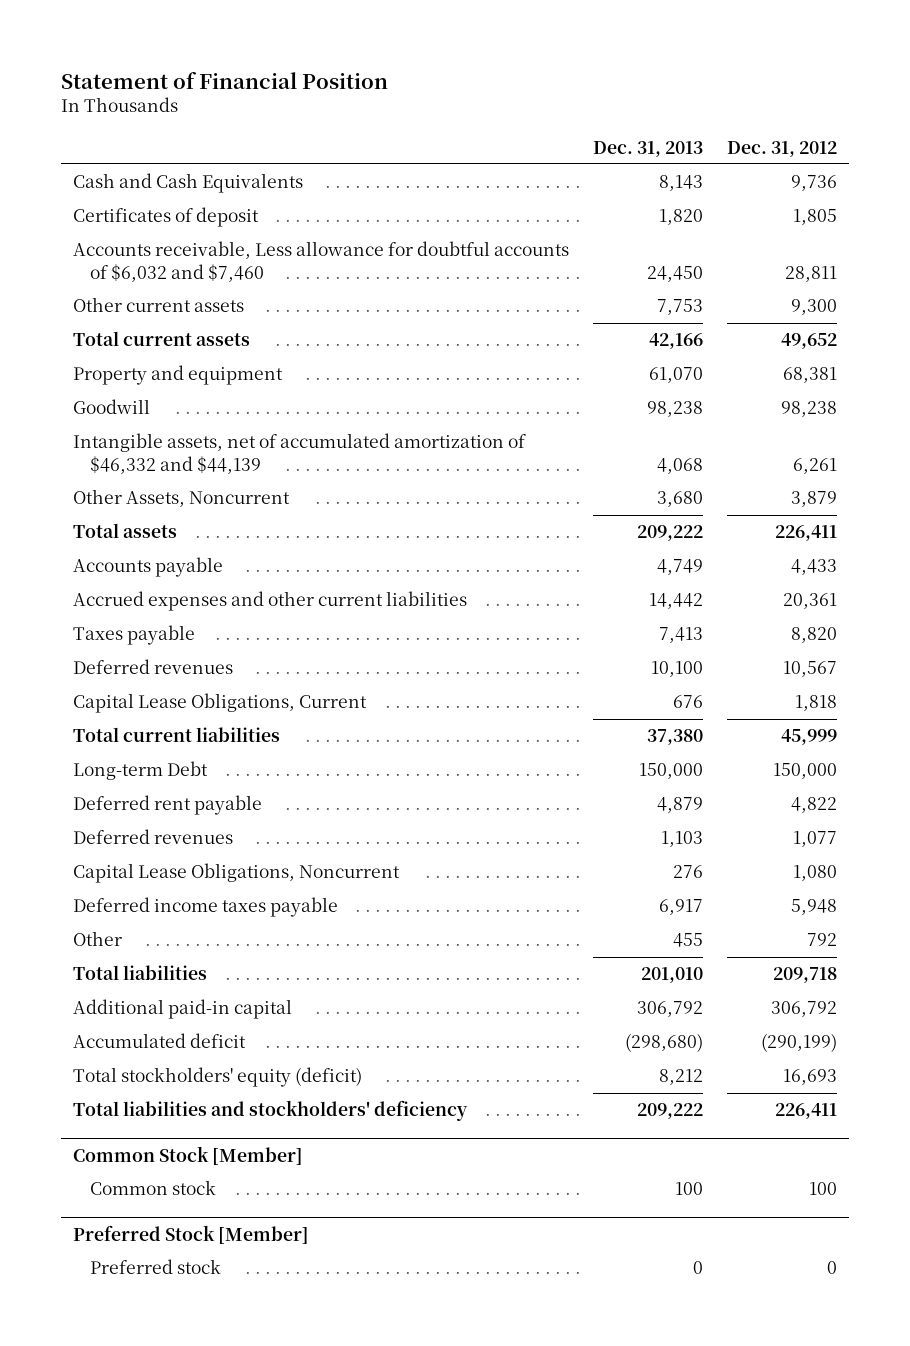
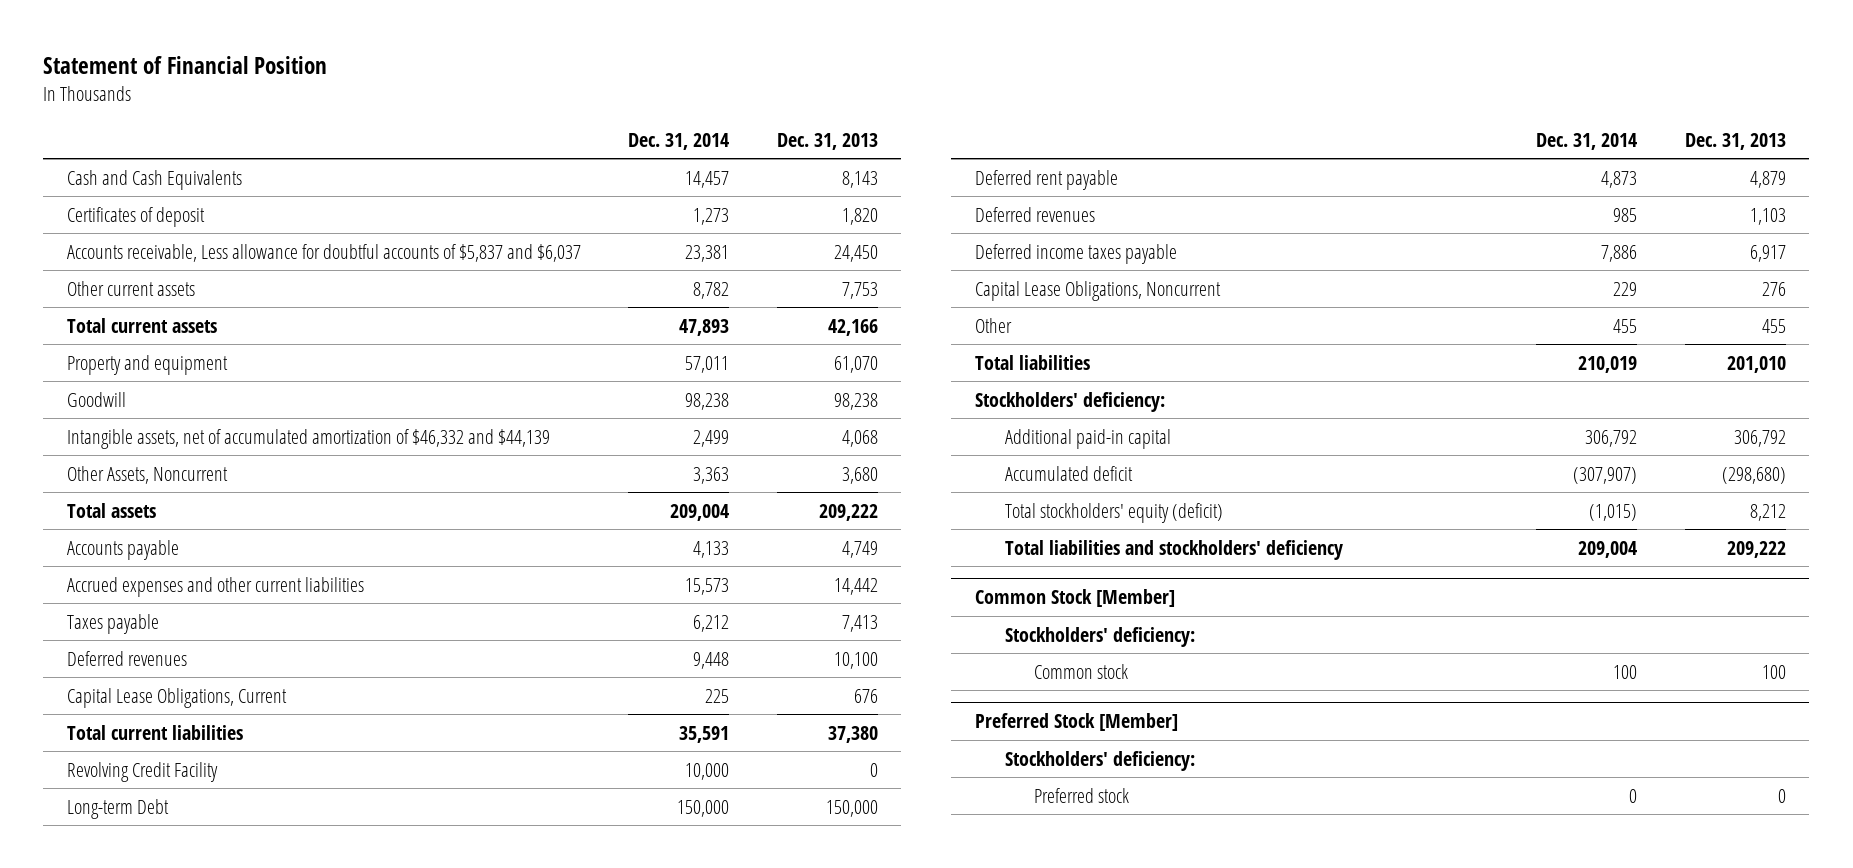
- | Dec. 31, 2013 | Dec. 31, 2012
+ | Dec. 31, 2014 | Dec. 31, 2013
- Accounts receivable, Less allowance for doubtful accounts of $6,032 and $7,460 | 24,450 | 28,811
+ Accounts receivable, Less allowance for doubtful accounts of $5,837 and $6,037 | 23,381 | 24,450
+ Revolving Credit Facility | 10,000 | 0
moved down: Capital Lease Obligations, Noncurrent | 229 | 276
+ Stockholders' deficiency:
@ Common Stock [Member]
+ Stockholders' deficiency:
@ Preferred Stock [Member]
+ Stockholders' deficiency:

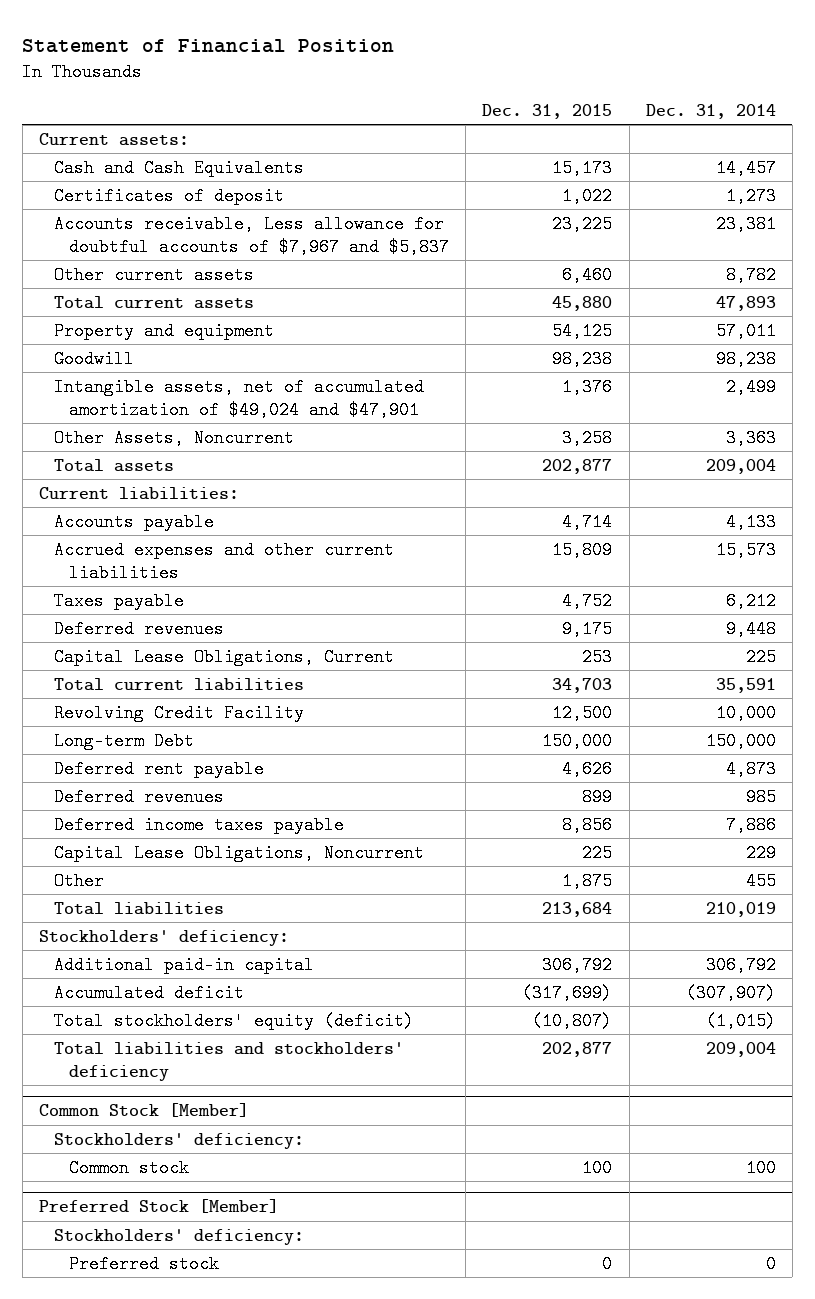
- | Dec. 31, 2014 | Dec. 31, 2013
+ | Dec. 31, 2015 | Dec. 31, 2014
+ Current assets:
- Accounts receivable, Less allowance for doubtful accounts of $5,837 and $6,037 | 23,381 | 24,450
+ Accounts receivable, Less allowance for doubtful accounts of $7,967 and $5,837 | 23,225 | 23,381
- Intangible assets, net of accumulated amortization of $46,332 and $44,139 | 2,499 | 4,068
+ Intangible assets, net of accumulated amortization of $49,024 and $47,901 | 1,376 | 2,499
+ Current liabilities:

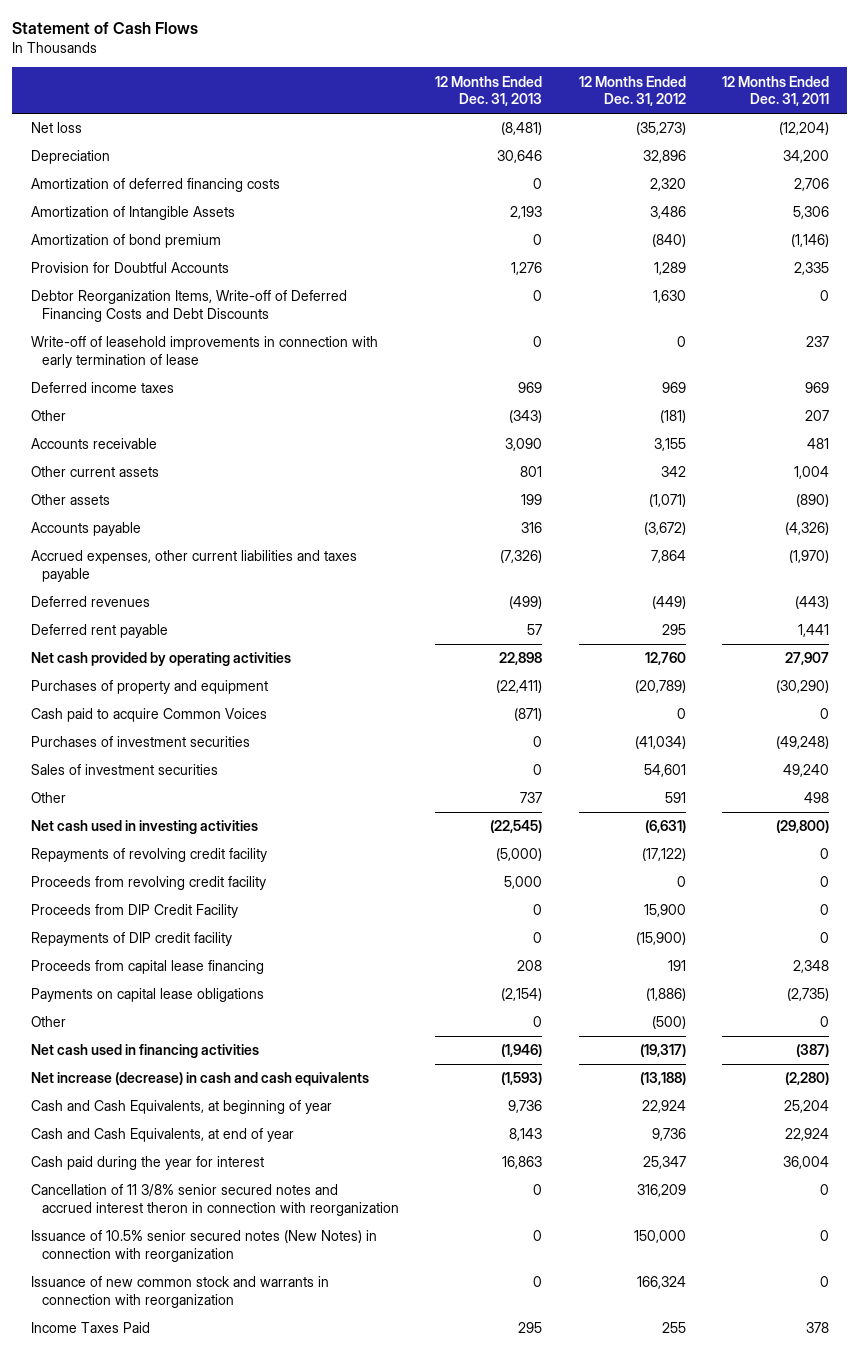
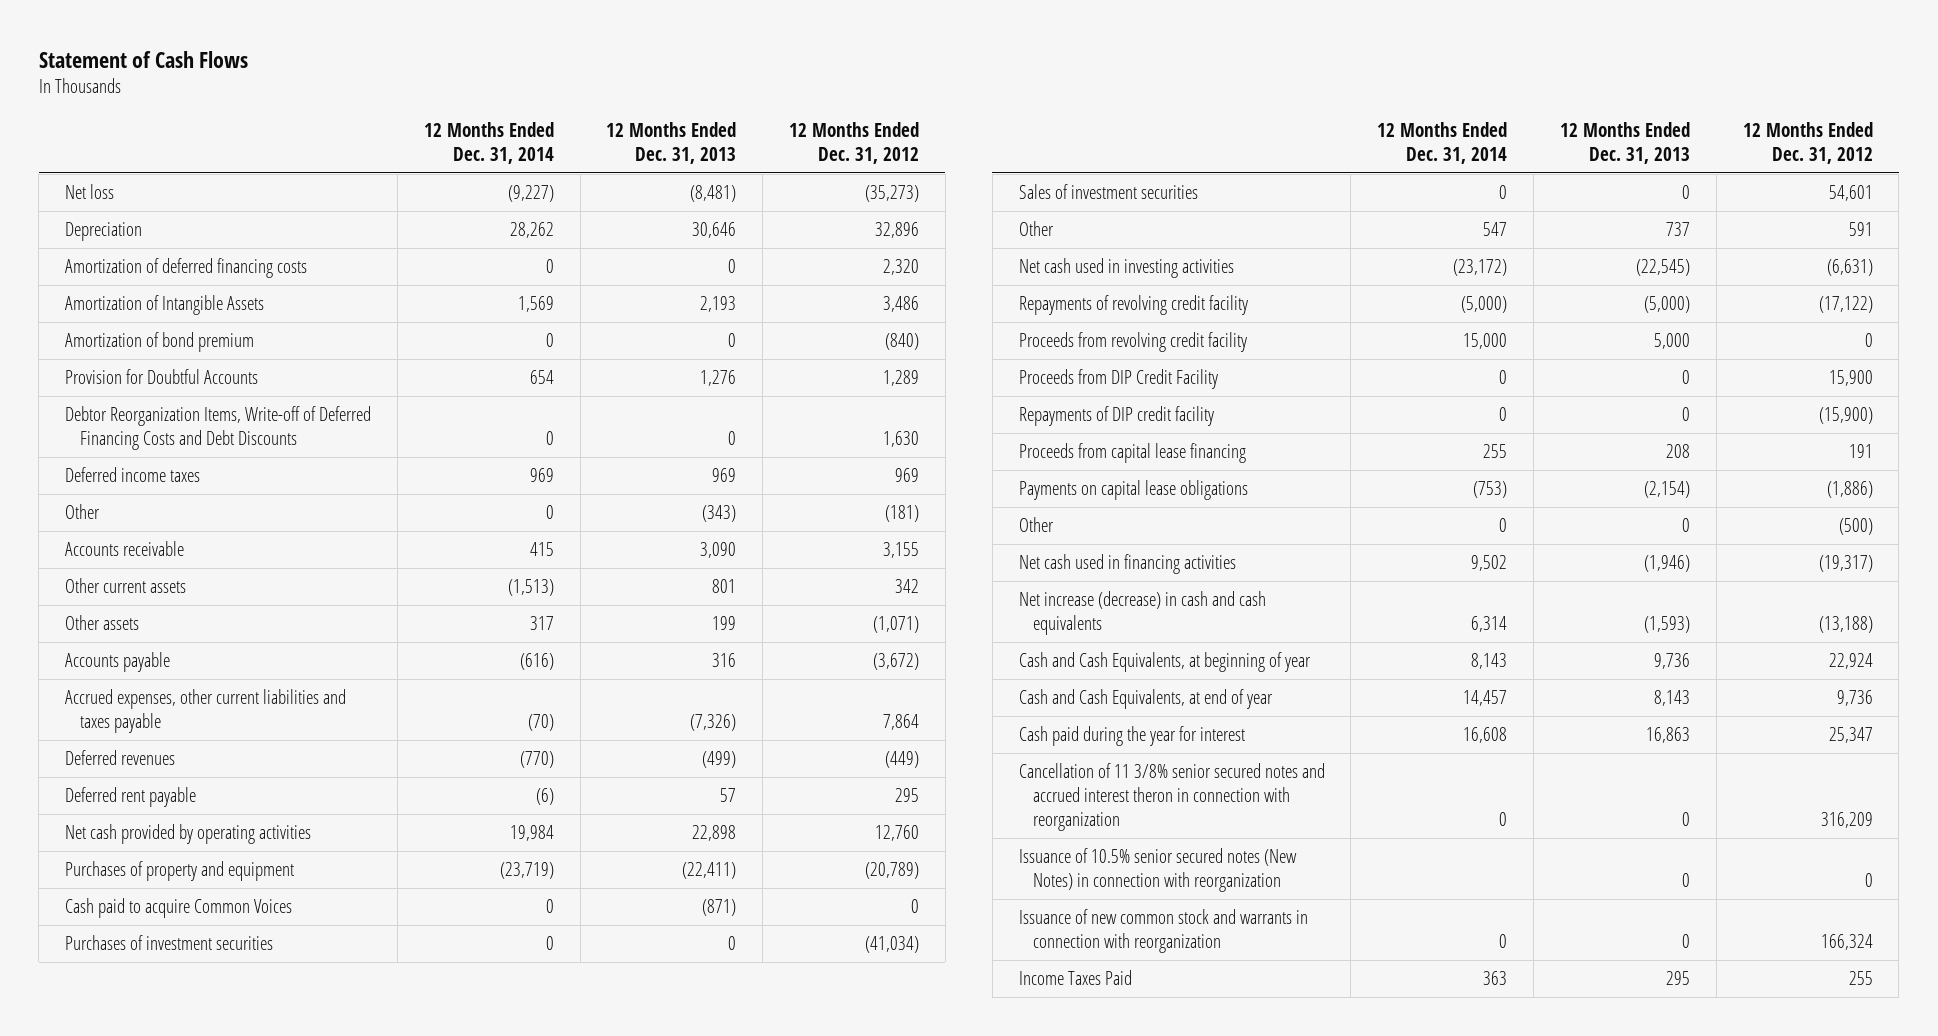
- | 12 Months Ended Dec. 31, 2013 | 12 Months Ended Dec. 31, 2012 | 12 Months Ended Dec. 31, 2011
+ | 12 Months Ended Dec. 31, 2014 | 12 Months Ended Dec. 31, 2013 | 12 Months Ended Dec. 31, 2012
- Write-off of leasehold improvements in connection with early termination of lease | 0 | 0 | 237
- Issuance of 10.5% senior secured notes (New Notes) in connection with reorganization | 0 | 150,000 | 0
+ Issuance of 10.5% senior secured notes (New Notes) in connection with reorganization | | 0 | 0

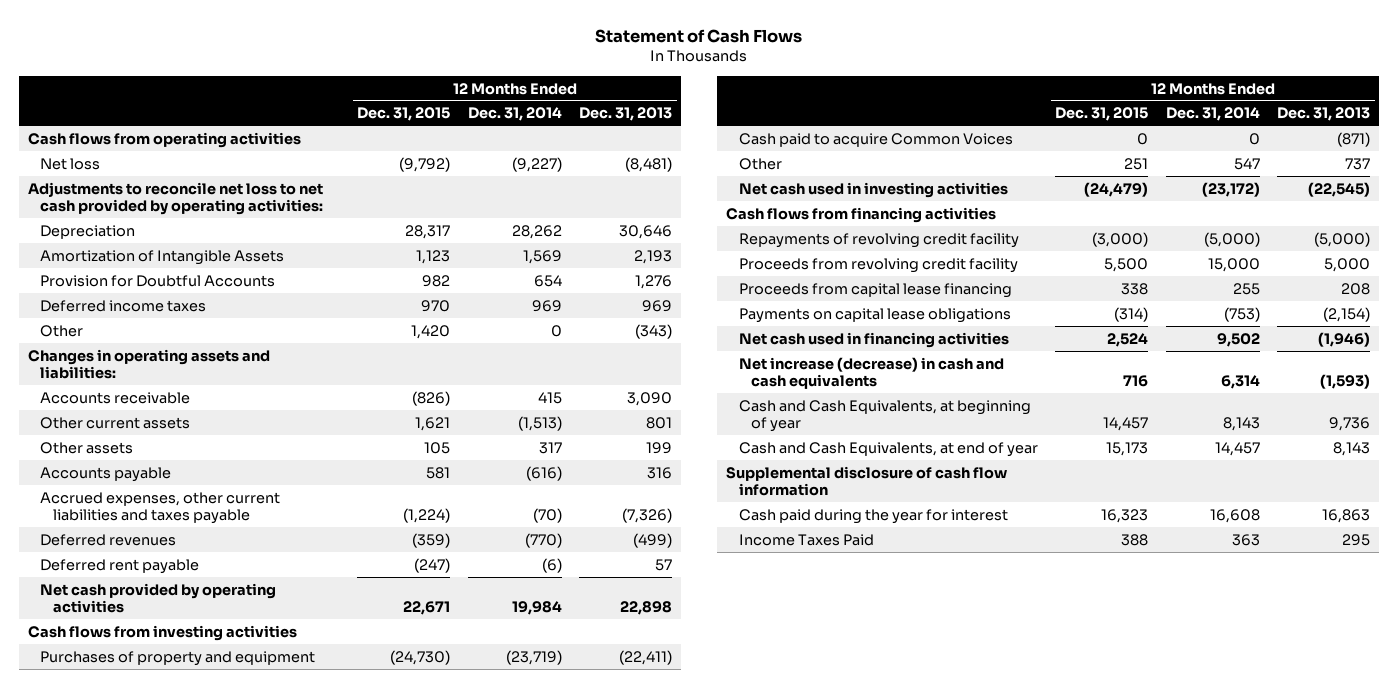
- | 12 Months Ended Dec. 31, 2014 | 12 Months Ended Dec. 31, 2013 | 12 Months Ended Dec. 31, 2012
+ | 12 Months Ended Dec. 31, 2015 | 12 Months Ended Dec. 31, 2014 | 12 Months Ended Dec. 31, 2013
+ Cash flows from operating activities
+ Adjustments to reconcile net loss to net cash provided by operating activities:
- Amortization of deferred financing costs | 0 | 0 | 2,320
- Amortization of bond premium | 0 | 0 | (840)
- Debtor Reorganization Items, Write-off of Deferred Financing Costs and Debt Discounts | 0 | 0 | 1,630
+ Changes in operating assets and liabilities:
+ Cash flows from investing activities
- Purchases of investment securities | 0 | 0 | (41,034)
- Sales of investment securities | 0 | 0 | 54,601
+ Cash flows from financing activities
- Proceeds from DIP Credit Facility | 0 | 0 | 15,900
- Repayments of DIP credit facility | 0 | 0 | (15,900)
- Other | 0 | 0 | (500)
+ Supplemental disclosure of cash flow information
- Cancellation of 11 3/8% senior secured notes and accrued interest theron in connection with reorganization | 0 | 0 | 316,209
- Issuance of 10.5% senior secured notes (New Notes) in connection with reorganization | | 0 | 0
- Issuance of new common stock and warrants in connection with reorganization | 0 | 0 | 166,324

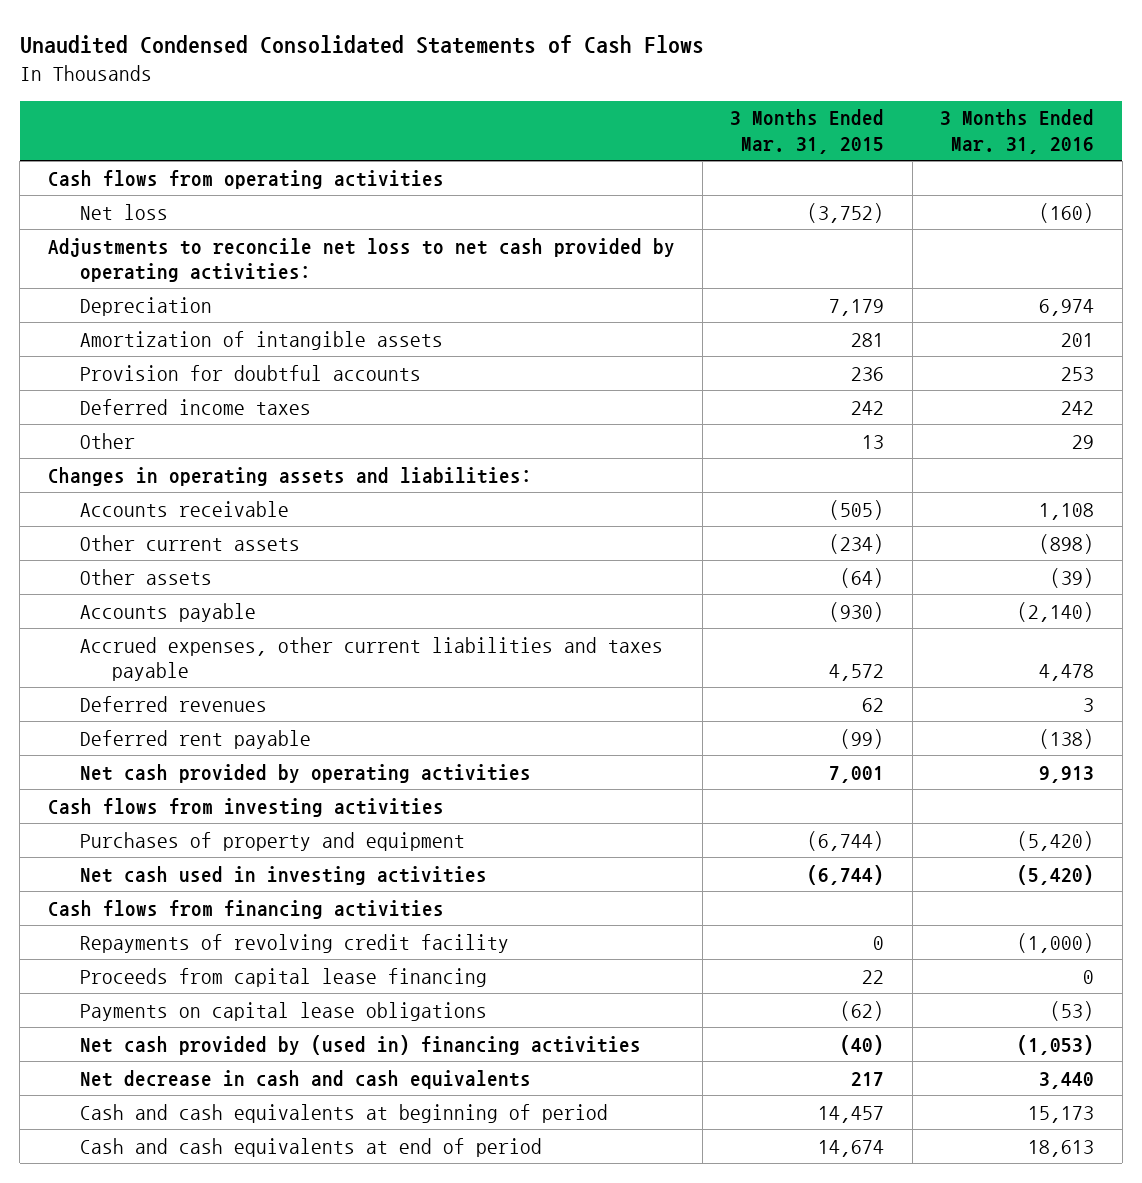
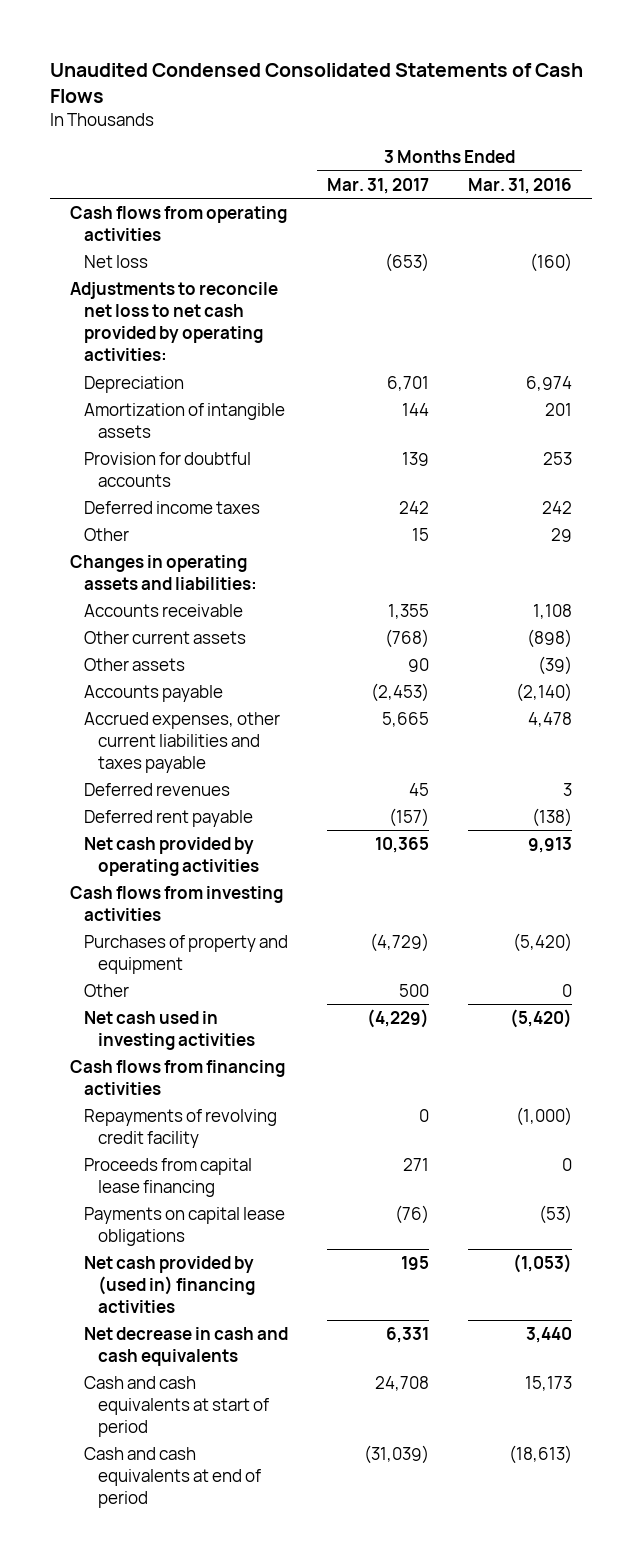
- | 3 Months Ended Mar. 31, 2015 | 3 Months Ended Mar. 31, 2016
+ | 3 Months Ended Mar. 31, 2017 | 3 Months Ended Mar. 31, 2016
+ Other | 500 | 0
- Cash and cash equivalents at beginning of period | 14,457 | 15,173
- Cash and cash equivalents at end of period | 14,674 | 18,613
+ Cash and cash equivalents at start of period | 24,708 | 15,173
+ Cash and cash equivalents at end of period | (31,039) | (18,613)

